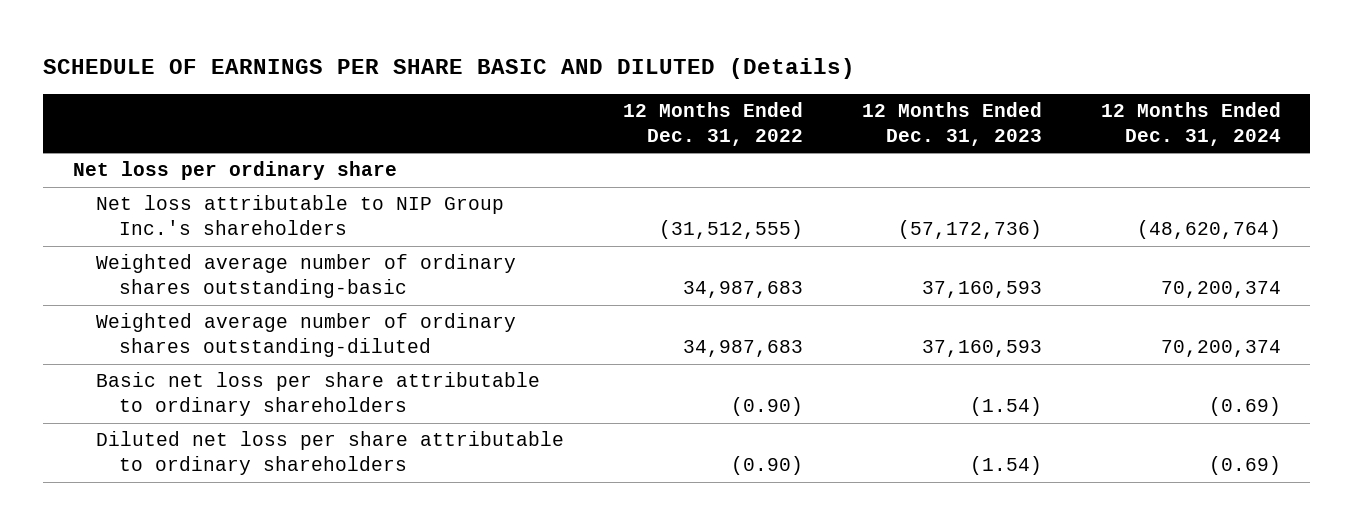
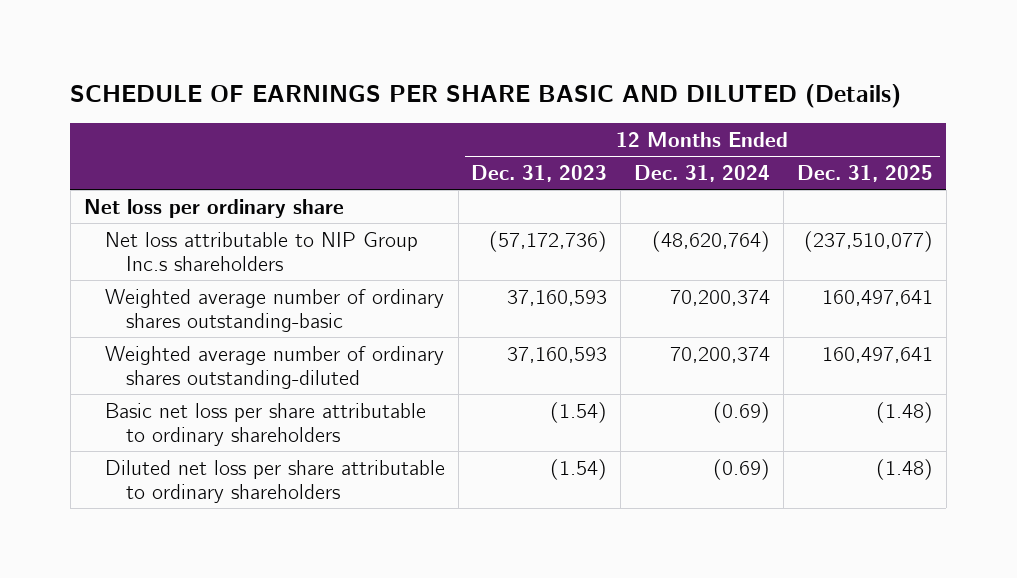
- | 12 Months Ended Dec. 31, 2022 | 12 Months Ended Dec. 31, 2023 | 12 Months Ended Dec. 31, 2024
+ | 12 Months Ended Dec. 31, 2023 | 12 Months Ended Dec. 31, 2024 | 12 Months Ended Dec. 31, 2025
- Net loss attributable to NIP Group Inc.'s shareholders | (31,512,555) | (57,172,736) | (48,620,764)
+ Net loss attributable to NIP Group Inc.s shareholders | (57,172,736) | (48,620,764) | (237,510,077)

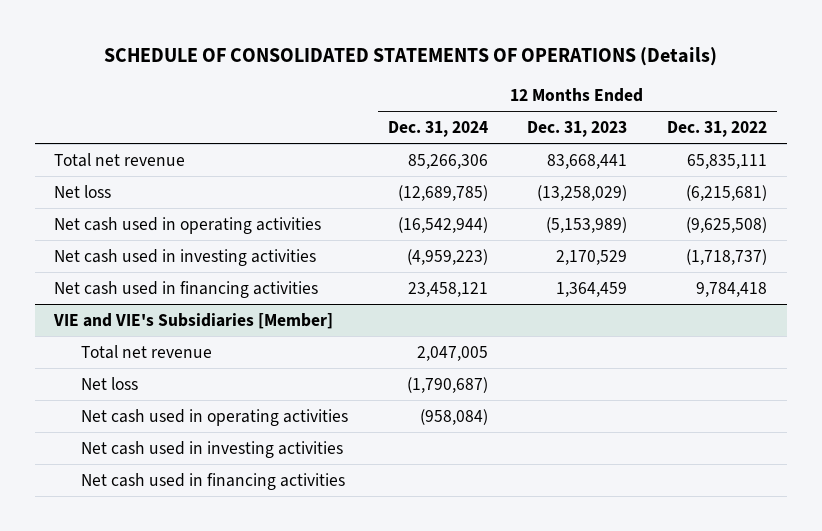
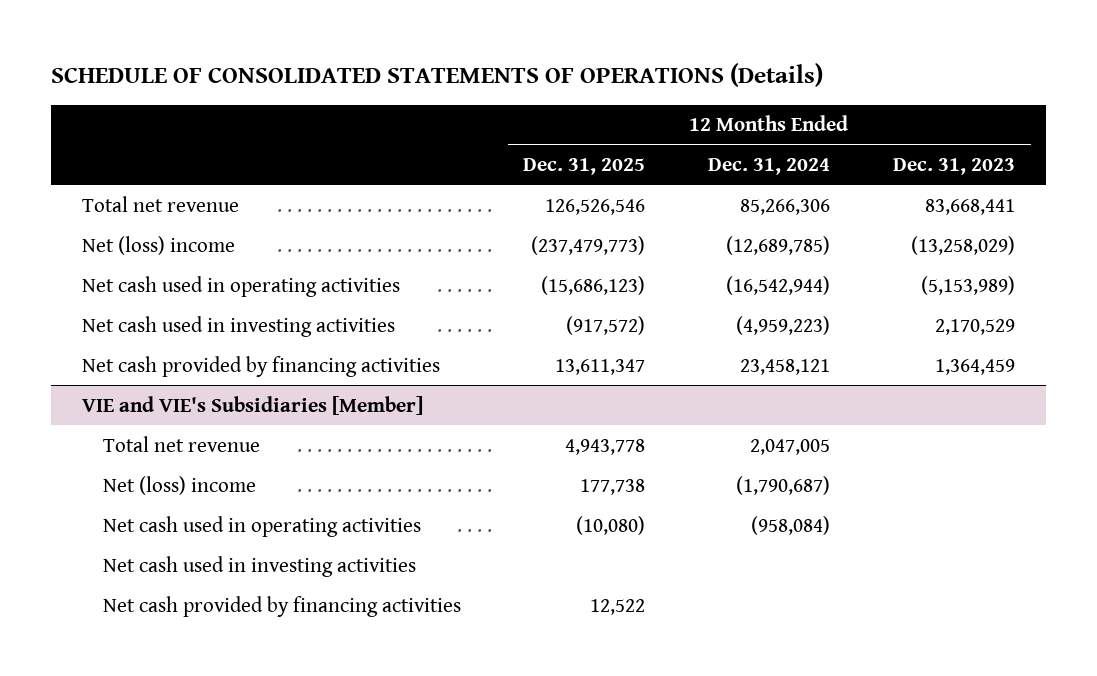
- | 12 Months Ended Dec. 31, 2024 | 12 Months Ended Dec. 31, 2023 | 12 Months Ended Dec. 31, 2022
+ | 12 Months Ended Dec. 31, 2025 | 12 Months Ended Dec. 31, 2024 | 12 Months Ended Dec. 31, 2023
- Net loss | (12,689,785) | (13,258,029) | (6,215,681)
+ Net (loss) income | (237,479,773) | (12,689,785) | (13,258,029)
- Net cash used in financing activities | 23,458,121 | 1,364,459 | 9,784,418
+ Net cash provided by financing activities | 13,611,347 | 23,458,121 | 1,364,459
@ VIE and VIE's Subsidiaries [Member]
- Net loss | (1,790,687) | |
+ Net (loss) income | 177,738 | (1,790,687) |
- Net cash used in financing activities
+ Net cash provided by financing activities | 12,522 | |

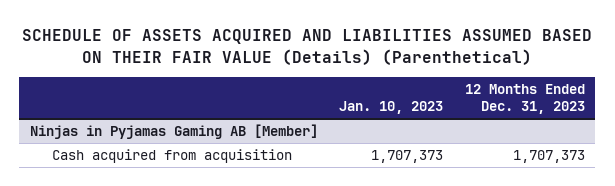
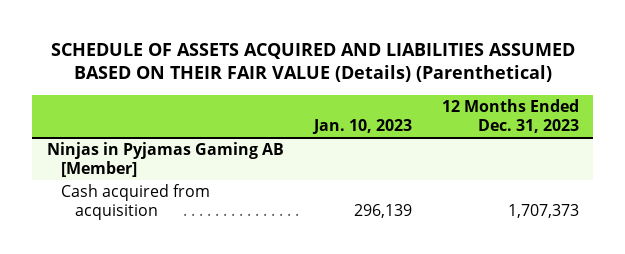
@ Ninjas in Pyjamas Gaming AB [Member]
- Cash acquired from acquisition | 1,707,373 | 1,707,373
+ Cash acquired from acquisition | 296,139 | 1,707,373

